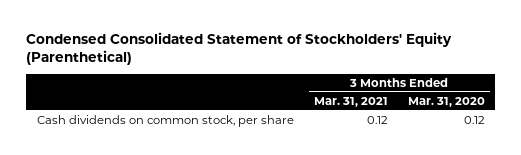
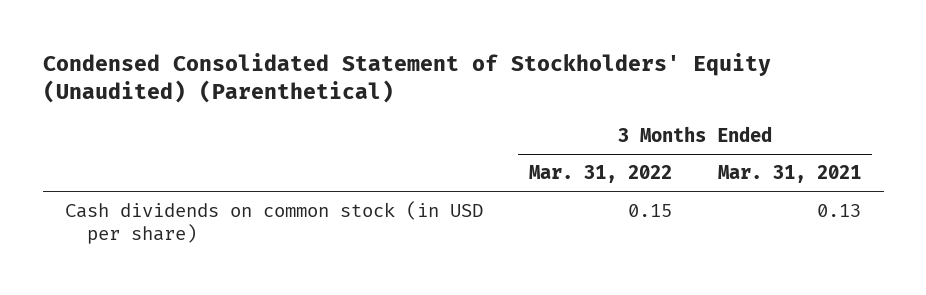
- Condensed Consolidated Statement of Stockholders' Equity (Parenthetical)
+ Condensed Consolidated Statement of Stockholders' Equity (Unaudited) (Parenthetical)
- | 3 Months Ended Mar. 31, 2021 | 3 Months Ended Mar. 31, 2020
+ | 3 Months Ended Mar. 31, 2022 | 3 Months Ended Mar. 31, 2021
- Cash dividends on common stock, per share | 0.12 | 0.12
+ Cash dividends on common stock (in USD per share) | 0.15 | 0.13

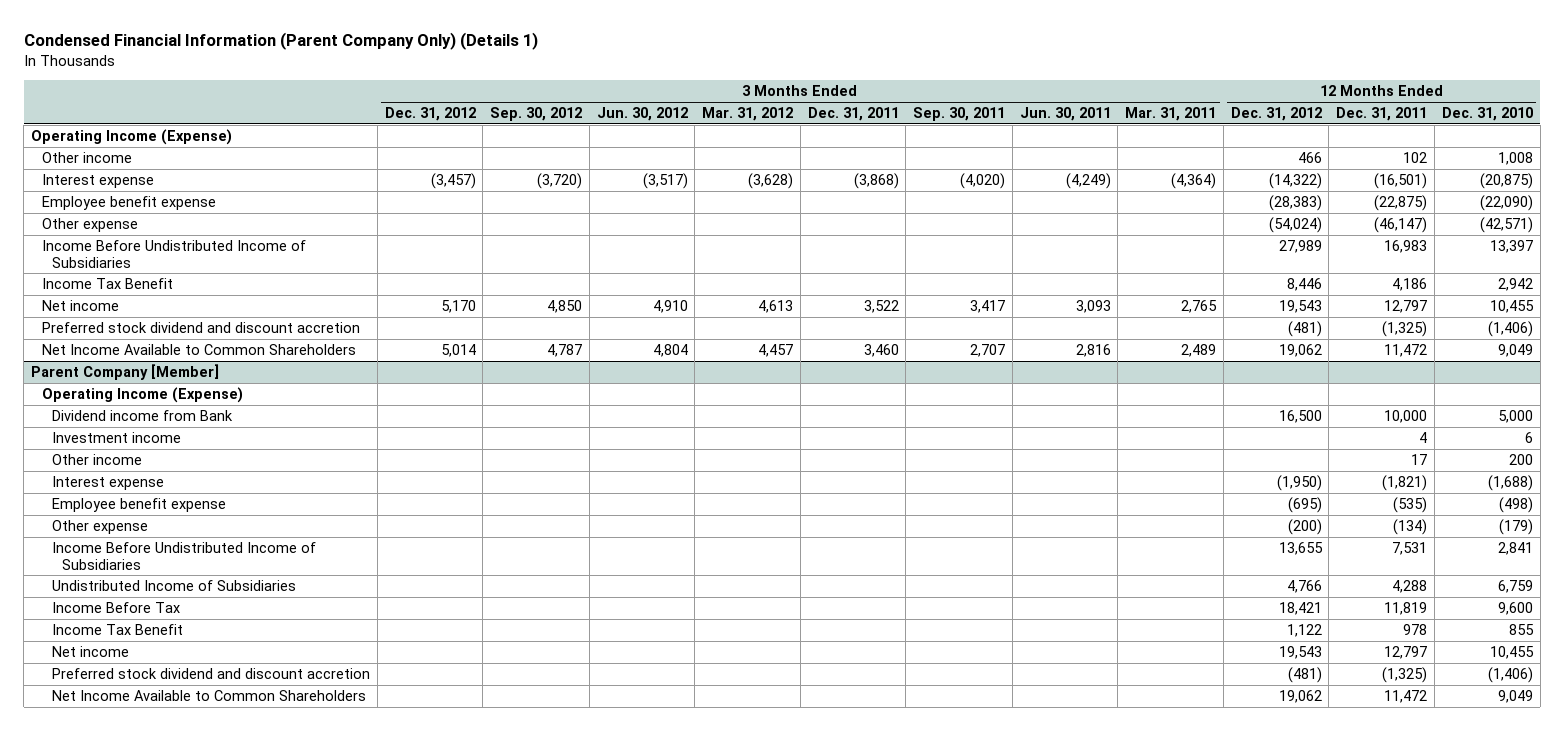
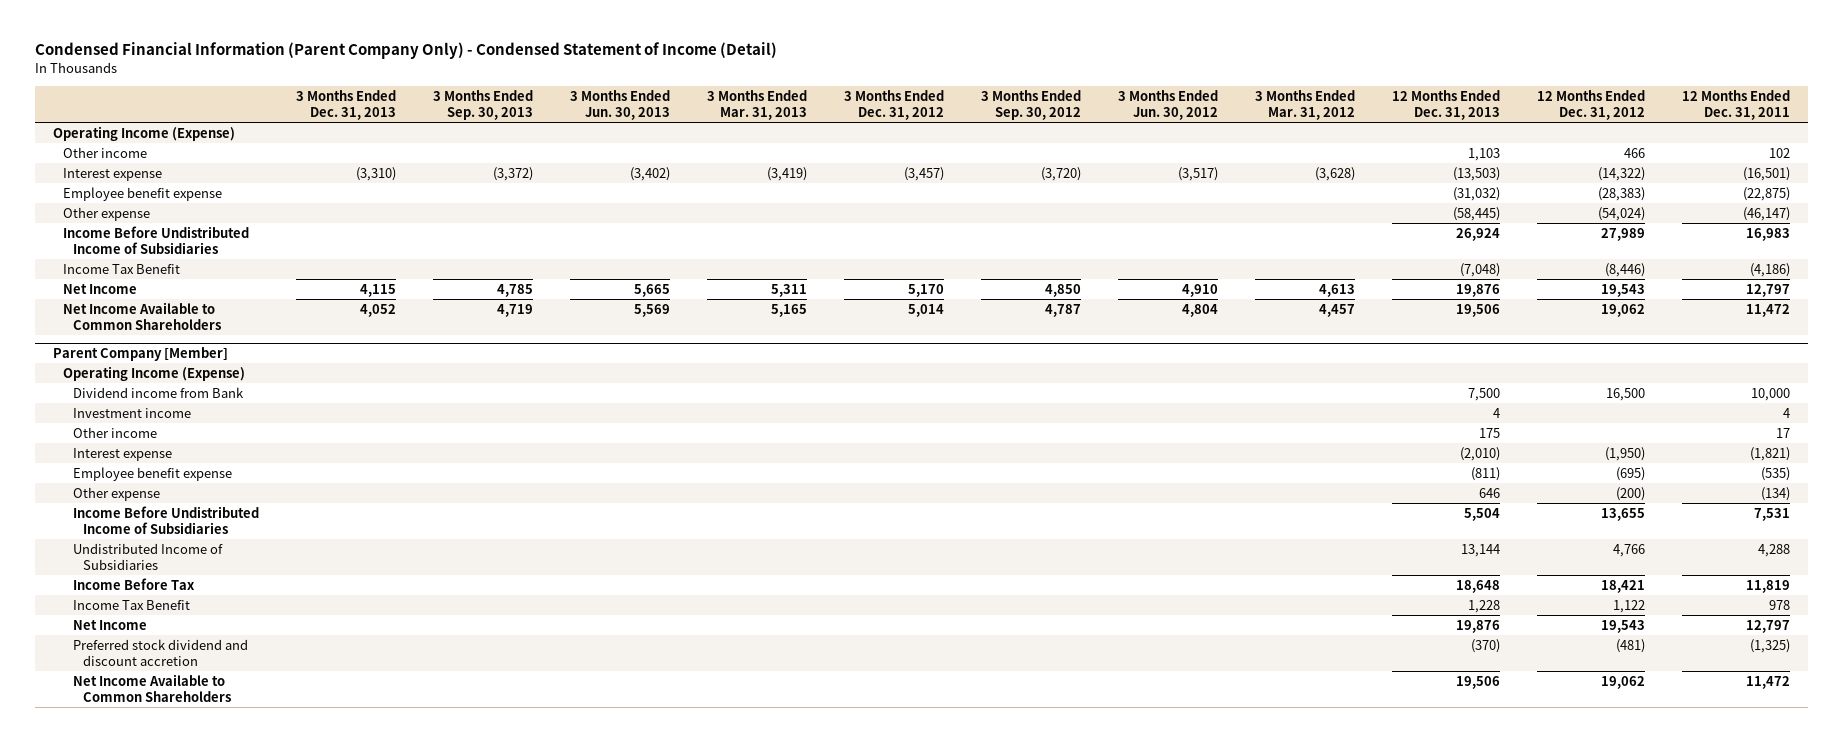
- Condensed Financial Information (Parent Company Only) (Details 1)
+ Condensed Financial Information (Parent Company Only) - Condensed Statement of Income (Detail)
- | 3 Months Ended Dec. 31, 2012 | 3 Months Ended Sep. 30, 2012 | 3 Months Ended Jun. 30, 2012 | 3 Months Ended Mar. 31, 2012 | 3 Months Ended Dec. 31, 2011 | 3 Months Ended Sep. 30, 2011 | 3 Months Ended Jun. 30, 2011 | 3 Months Ended Mar. 31, 2011 | 12 Months Ended Dec. 31, 2012 | 12 Months Ended Dec. 31, 2011 | 12 Months Ended Dec. 31, 2010
+ | 3 Months Ended Dec. 31, 2013 | 3 Months Ended Sep. 30, 2013 | 3 Months Ended Jun. 30, 2013 | 3 Months Ended Mar. 31, 2013 | 3 Months Ended Dec. 31, 2012 | 3 Months Ended Sep. 30, 2012 | 3 Months Ended Jun. 30, 2012 | 3 Months Ended Mar. 31, 2012 | 12 Months Ended Dec. 31, 2013 | 12 Months Ended Dec. 31, 2012 | 12 Months Ended Dec. 31, 2011
- Income Tax Benefit | | | | | | | | | 8,446 | 4,186 | 2,942
- Net income | 5,170 | 4,850 | 4,910 | 4,613 | 3,522 | 3,417 | 3,093 | 2,765 | 19,543 | 12,797 | 10,455
- Preferred stock dividend and discount accretion | | | | | | | | | (481) | (1,325) | (1,406)
+ Income Tax Benefit | | | | | | | | | (7,048) | (8,446) | (4,186)
+ Net Income | 4,115 | 4,785 | 5,665 | 5,311 | 5,170 | 4,850 | 4,910 | 4,613 | 19,876 | 19,543 | 12,797
@ Parent Company [Member]
- Net income | | | | | | | | | 19,543 | 12,797 | 10,455
+ Net Income | | | | | | | | | 19,876 | 19,543 | 12,797

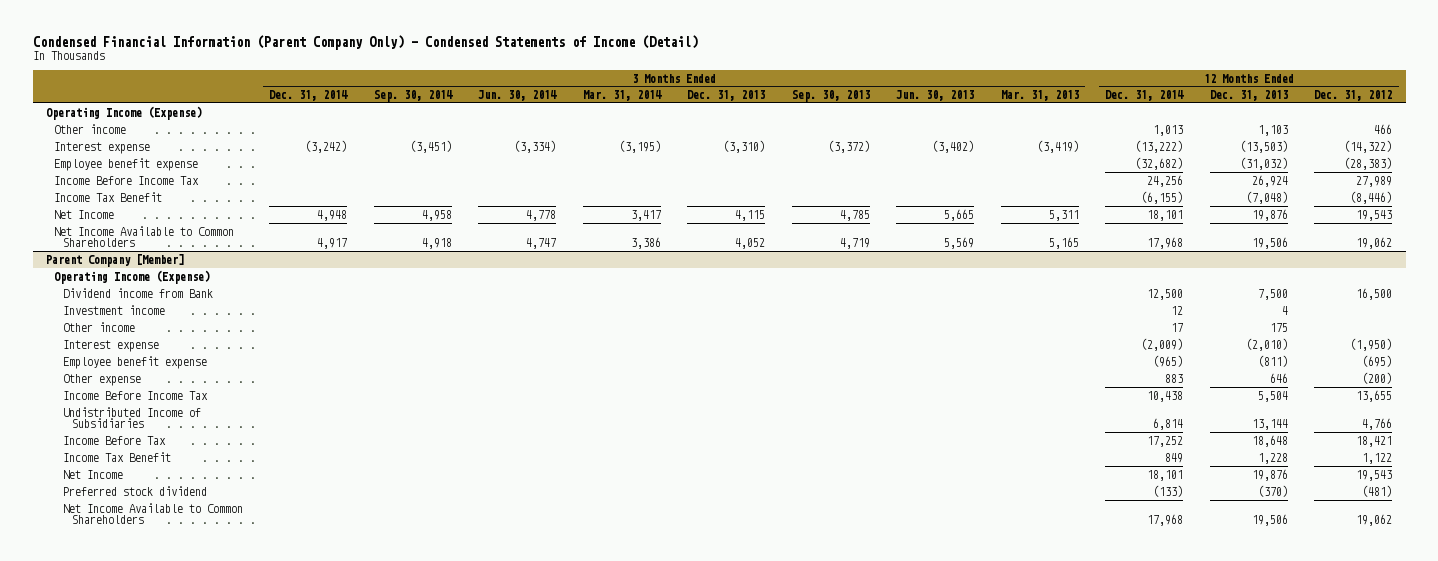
- Condensed Financial Information (Parent Company Only) - Condensed Statement of Income (Detail)
+ Condensed Financial Information (Parent Company Only) - Condensed Statements of Income (Detail)
- | 3 Months Ended Dec. 31, 2013 | 3 Months Ended Sep. 30, 2013 | 3 Months Ended Jun. 30, 2013 | 3 Months Ended Mar. 31, 2013 | 3 Months Ended Dec. 31, 2012 | 3 Months Ended Sep. 30, 2012 | 3 Months Ended Jun. 30, 2012 | 3 Months Ended Mar. 31, 2012 | 12 Months Ended Dec. 31, 2013 | 12 Months Ended Dec. 31, 2012 | 12 Months Ended Dec. 31, 2011
+ | 3 Months Ended Dec. 31, 2014 | 3 Months Ended Sep. 30, 2014 | 3 Months Ended Jun. 30, 2014 | 3 Months Ended Mar. 31, 2014 | 3 Months Ended Dec. 31, 2013 | 3 Months Ended Sep. 30, 2013 | 3 Months Ended Jun. 30, 2013 | 3 Months Ended Mar. 31, 2013 | 12 Months Ended Dec. 31, 2014 | 12 Months Ended Dec. 31, 2013 | 12 Months Ended Dec. 31, 2012
- Other expense | | | | | | | | | (58,445) | (54,024) | (46,147)
- Income Before Undistributed Income of Subsidiaries | | | | | | | | | 26,924 | 27,989 | 16,983
+ Income Before Income Tax | | | | | | | | | 24,256 | 26,924 | 27,989
@ Parent Company [Member]
- Income Before Undistributed Income of Subsidiaries | | | | | | | | | 5,504 | 13,655 | 7,531
+ Income Before Income Tax | | | | | | | | | 10,438 | 5,504 | 13,655
- Preferred stock dividend and discount accretion | | | | | | | | | (370) | (481) | (1,325)
+ Preferred stock dividend | | | | | | | | | (133) | (370) | (481)

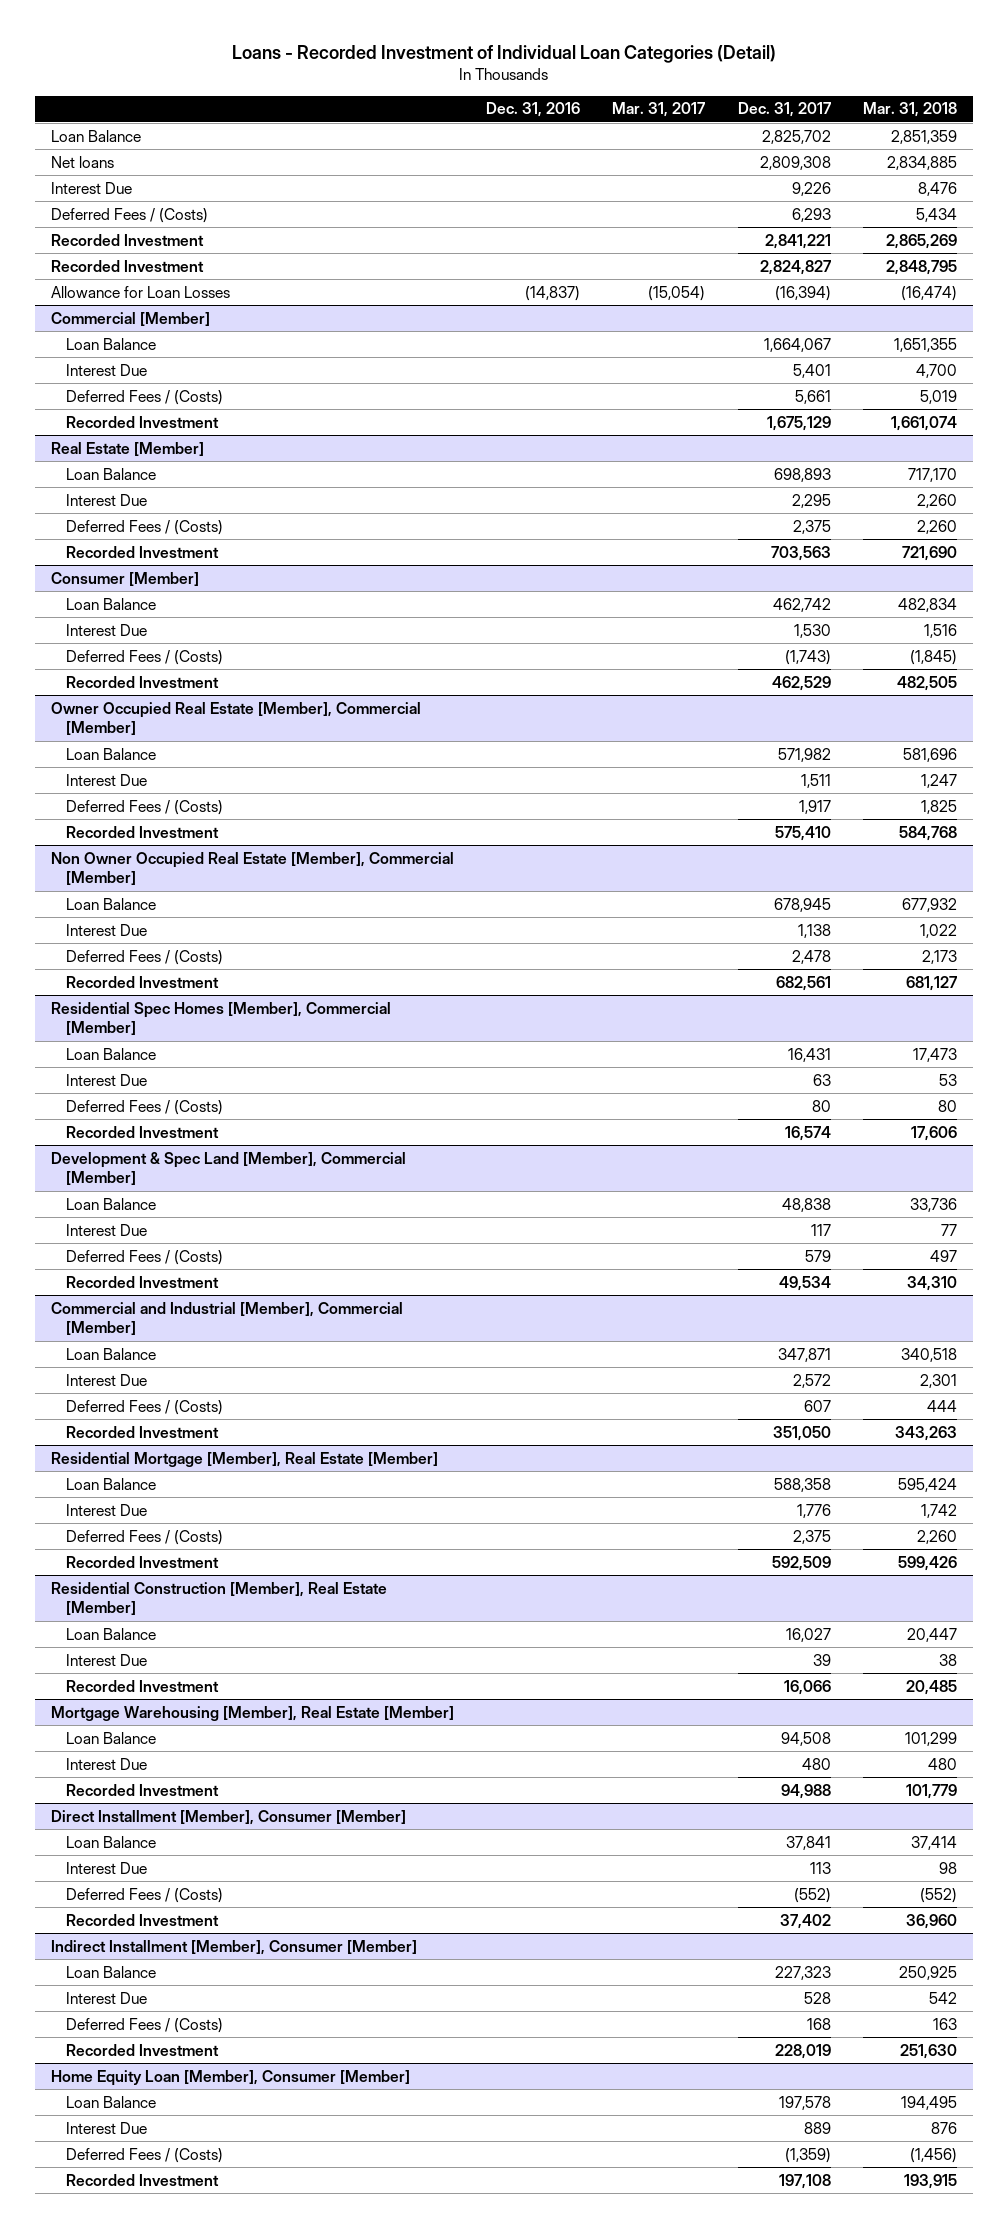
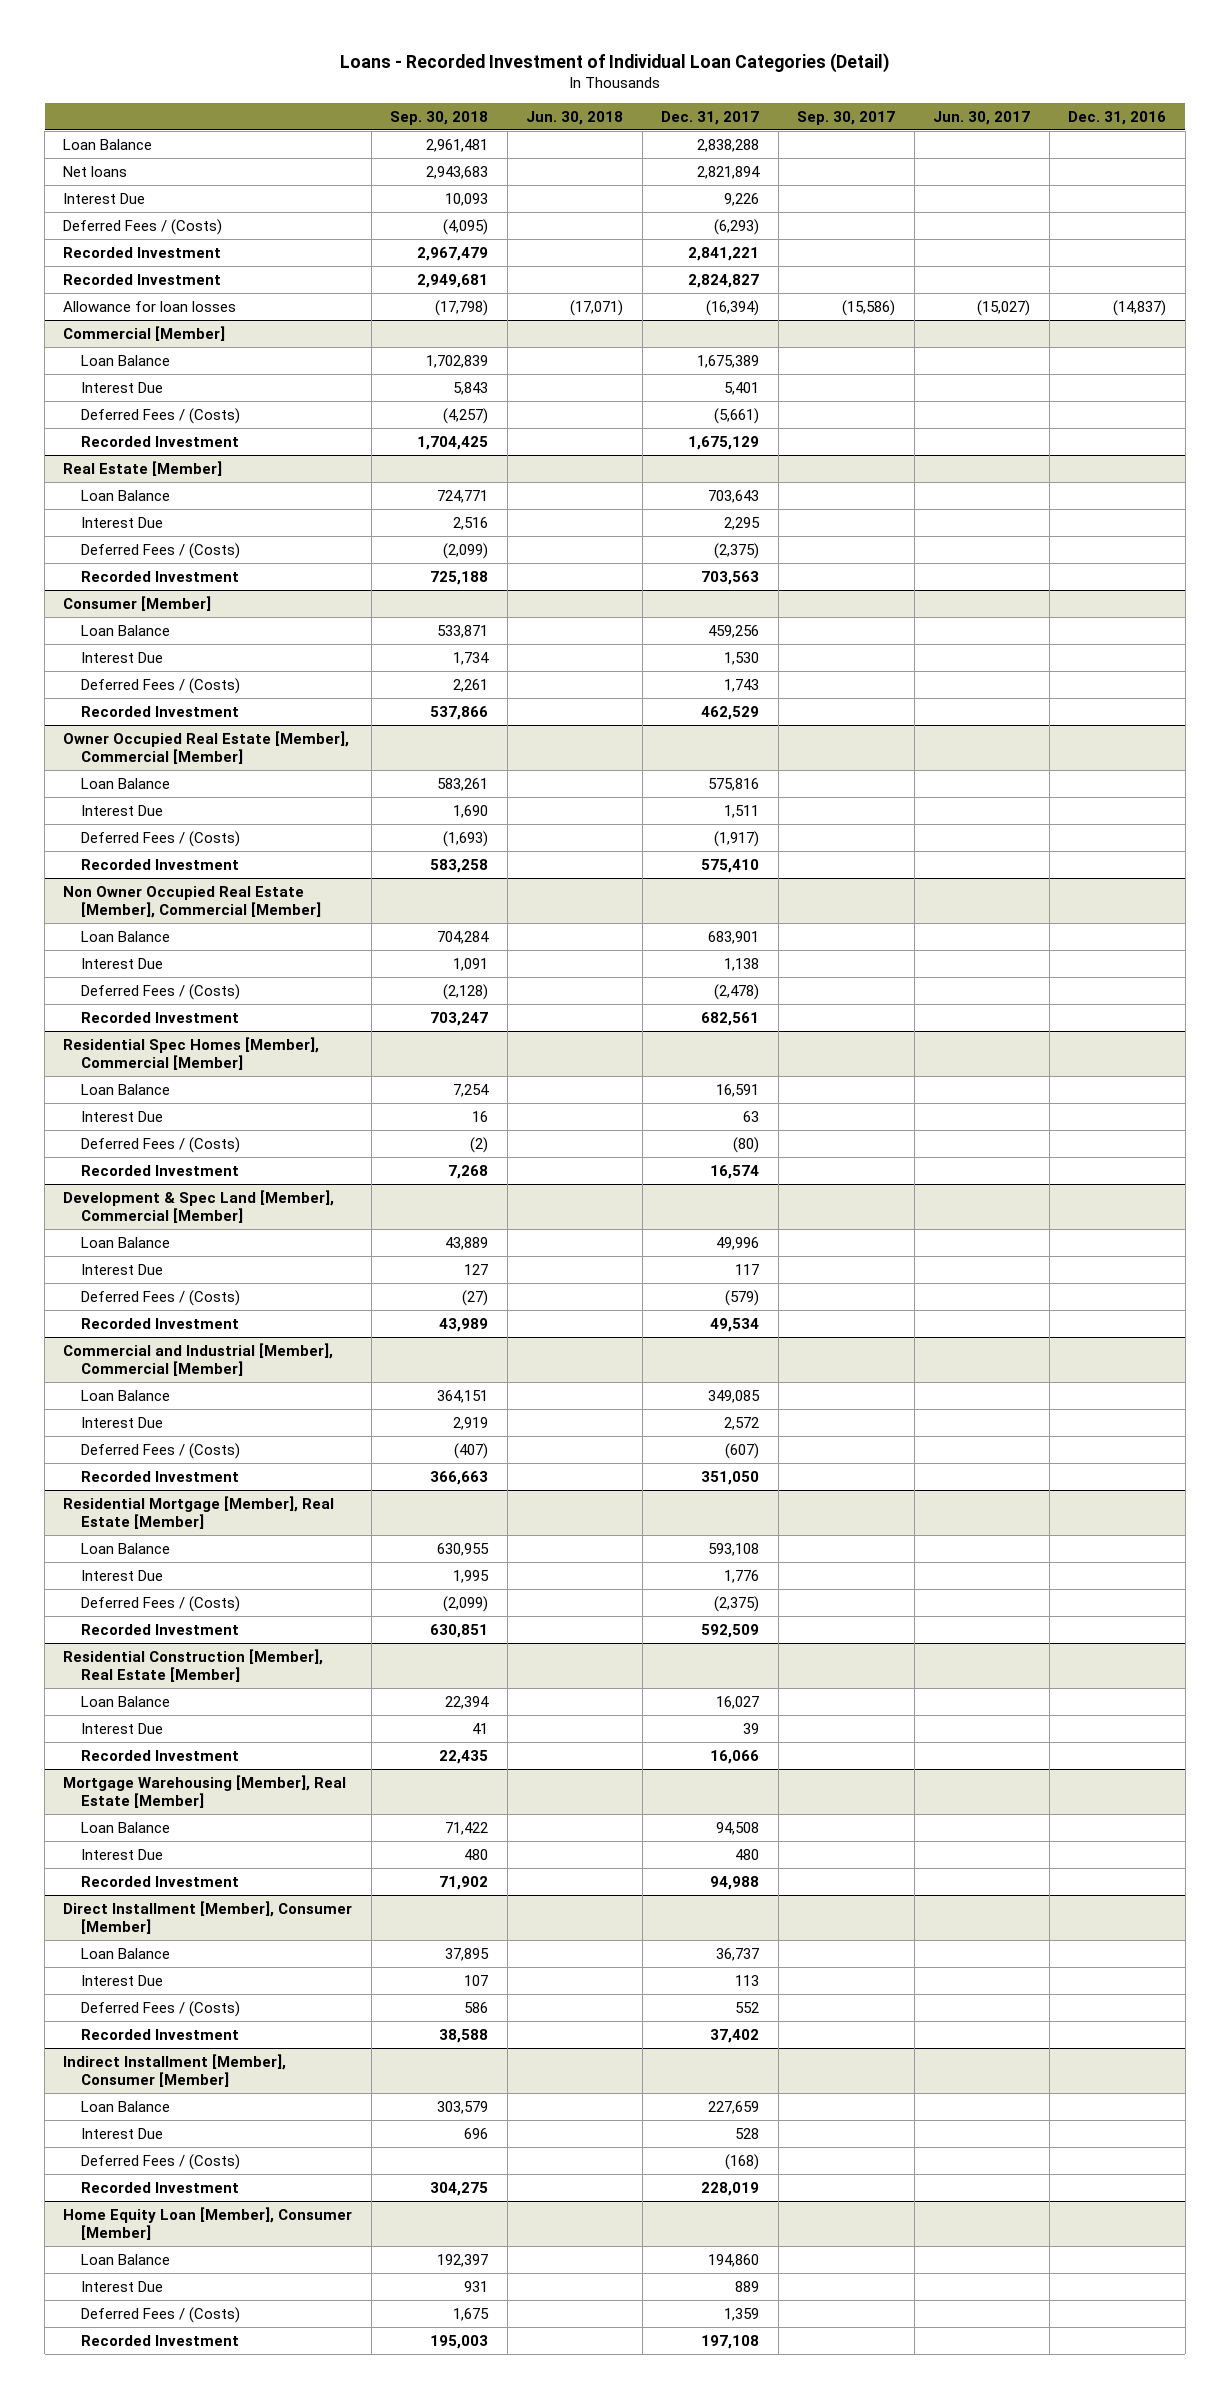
- | Dec. 31, 2016 | Mar. 31, 2017 | Dec. 31, 2017 | Mar. 31, 2018
+ | Sep. 30, 2018 | Jun. 30, 2018 | Dec. 31, 2017 | Sep. 30, 2017 | Jun. 30, 2017 | Dec. 31, 2016
- Loan Balance | | | 2,825,702 | 2,851,359
- Net loans | | | 2,809,308 | 2,834,885
+ Loan Balance | 2,961,481 | | 2,838,288 | | |
+ Net loans | 2,943,683 | | 2,821,894 | | |
- Deferred Fees / (Costs) | | | 6,293 | 5,434
+ Deferred Fees / (Costs) | (4,095) | | (6,293) | | |
- Allowance for Loan Losses | (14,837) | (15,054) | (16,394) | (16,474)
+ Allowance for loan losses | (17,798) | (17,071) | (16,394) | (15,586) | (15,027) | (14,837)
@ Commercial [Member]
- Loan Balance | | | 1,664,067 | 1,651,355
+ Loan Balance | 1,702,839 | | 1,675,389 | | |
- Deferred Fees / (Costs) | | | 5,661 | 5,019
+ Deferred Fees / (Costs) | (4,257) | | (5,661) | | |
@ Real Estate [Member]
- Loan Balance | | | 698,893 | 717,170
+ Loan Balance | 724,771 | | 703,643 | | |
- Deferred Fees / (Costs) | | | 2,375 | 2,260
+ Deferred Fees / (Costs) | (2,099) | | (2,375) | | |
@ Consumer [Member]
- Loan Balance | | | 462,742 | 482,834
+ Loan Balance | 533,871 | | 459,256 | | |
- Deferred Fees / (Costs) | | | (1,743) | (1,845)
+ Deferred Fees / (Costs) | 2,261 | | 1,743 | | |
@ Owner Occupied Real Estate [Member], Commercial [Member]
- Loan Balance | | | 571,982 | 581,696
+ Loan Balance | 583,261 | | 575,816 | | |
- Deferred Fees / (Costs) | | | 1,917 | 1,825
+ Deferred Fees / (Costs) | (1,693) | | (1,917) | | |
@ Non Owner Occupied Real Estate [Member], Commercial [Member]
- Loan Balance | | | 678,945 | 677,932
+ Loan Balance | 704,284 | | 683,901 | | |
- Deferred Fees / (Costs) | | | 2,478 | 2,173
+ Deferred Fees / (Costs) | (2,128) | | (2,478) | | |
@ Residential Spec Homes [Member], Commercial [Member]
- Loan Balance | | | 16,431 | 17,473
+ Loan Balance | 7,254 | | 16,591 | | |
- Deferred Fees / (Costs) | | | 80 | 80
+ Deferred Fees / (Costs) | (2) | | (80) | | |
@ Development & Spec Land [Member], Commercial [Member]
- Loan Balance | | | 48,838 | 33,736
+ Loan Balance | 43,889 | | 49,996 | | |
- Deferred Fees / (Costs) | | | 579 | 497
+ Deferred Fees / (Costs) | (27) | | (579) | | |
@ Commercial and Industrial [Member], Commercial [Member]
- Loan Balance | | | 347,871 | 340,518
+ Loan Balance | 364,151 | | 349,085 | | |
- Deferred Fees / (Costs) | | | 607 | 444
+ Deferred Fees / (Costs) | (407) | | (607) | | |
@ Residential Mortgage [Member], Real Estate [Member]
- Loan Balance | | | 588,358 | 595,424
+ Loan Balance | 630,955 | | 593,108 | | |
- Deferred Fees / (Costs) | | | 2,375 | 2,260
+ Deferred Fees / (Costs) | (2,099) | | (2,375) | | |
@ Direct Installment [Member], Consumer [Member]
- Loan Balance | | | 37,841 | 37,414
+ Loan Balance | 37,895 | | 36,737 | | |
- Deferred Fees / (Costs) | | | (552) | (552)
+ Deferred Fees / (Costs) | 586 | | 552 | | |
@ Indirect Installment [Member], Consumer [Member]
- Loan Balance | | | 227,323 | 250,925
+ Loan Balance | 303,579 | | 227,659 | | |
- Deferred Fees / (Costs) | | | 168 | 163
+ Deferred Fees / (Costs) | | | (168) | | |
@ Home Equity Loan [Member], Consumer [Member]
- Loan Balance | | | 197,578 | 194,495
+ Loan Balance | 192,397 | | 194,860 | | |
- Deferred Fees / (Costs) | | | (1,359) | (1,456)
+ Deferred Fees / (Costs) | 1,675 | | 1,359 | | |

